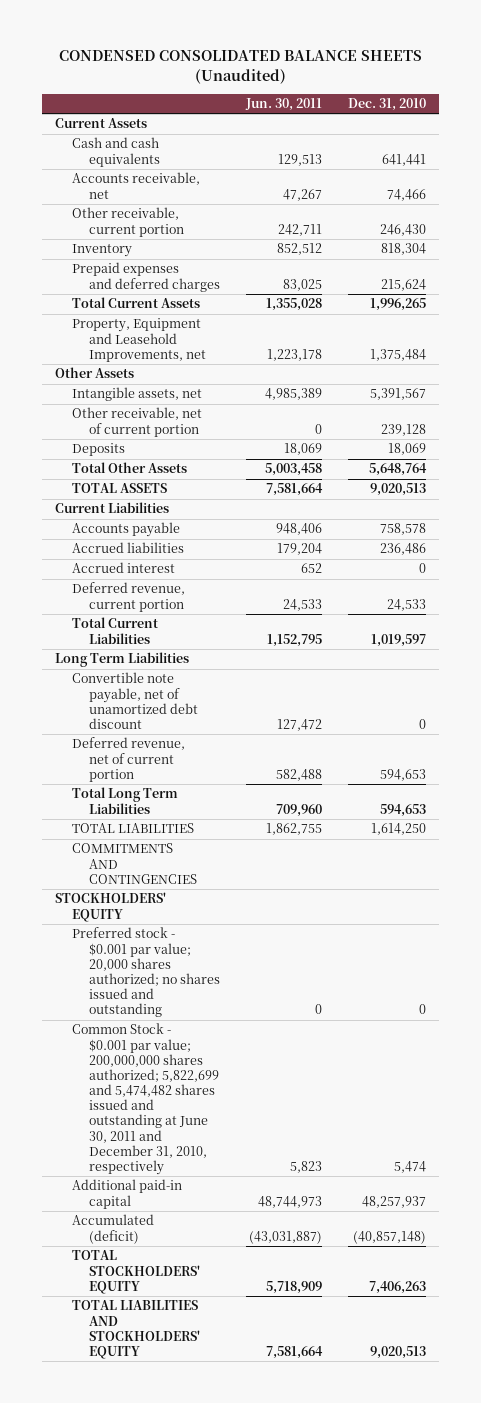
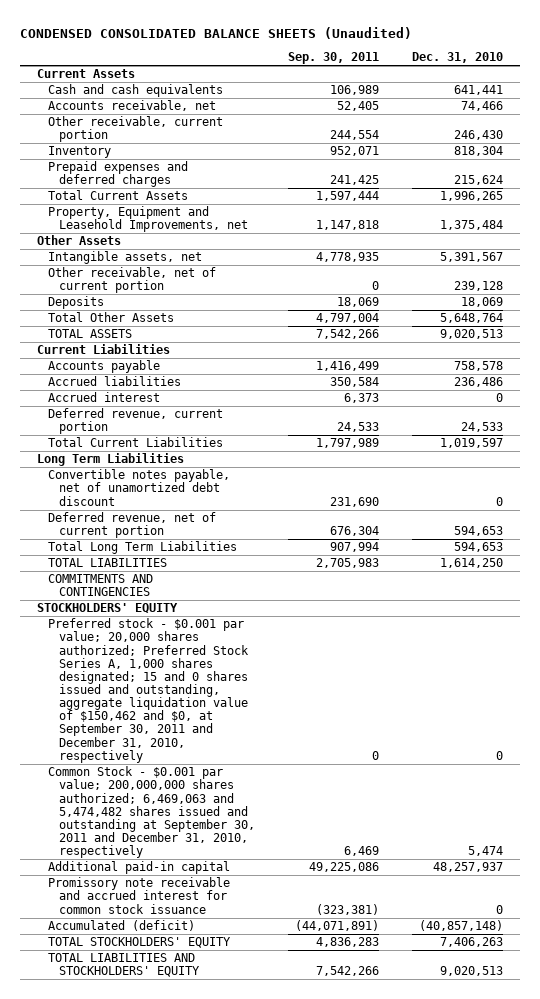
- | Jun. 30, 2011 | Dec. 31, 2010
+ | Sep. 30, 2011 | Dec. 31, 2010
- Convertible note payable, net of unamortized debt discount | 127,472 | 0
+ Convertible notes payable, net of unamortized debt discount | 231,690 | 0
- Preferred stock - $0.001 par value; 20,000 shares authorized; no shares issued and outstanding | 0 | 0
- Common Stock - $0.001 par value; 200,000,000 shares authorized; 5,822,699 and 5,474,482 shares issued and outstanding at June 30, 2011 and December 31, 2010, respectively | 5,823 | 5,474
+ Preferred stock - $0.001 par value; 20,000 shares authorized; Preferred Stock Series A, 1,000 shares designated; 15 and 0 shares issued and outstanding, aggregate liquidation value of $150,462 and $0, at September 30, 2011 and December 31, 2010, respectively | 0 | 0
+ Common Stock - $0.001 par value; 200,000,000 shares authorized; 6,469,063 and 5,474,482 shares issued and outstanding at September 30, 2011 and December 31, 2010, respectively | 6,469 | 5,474
+ Promissory note receivable and accrued interest for common stock issuance | (323,381) | 0

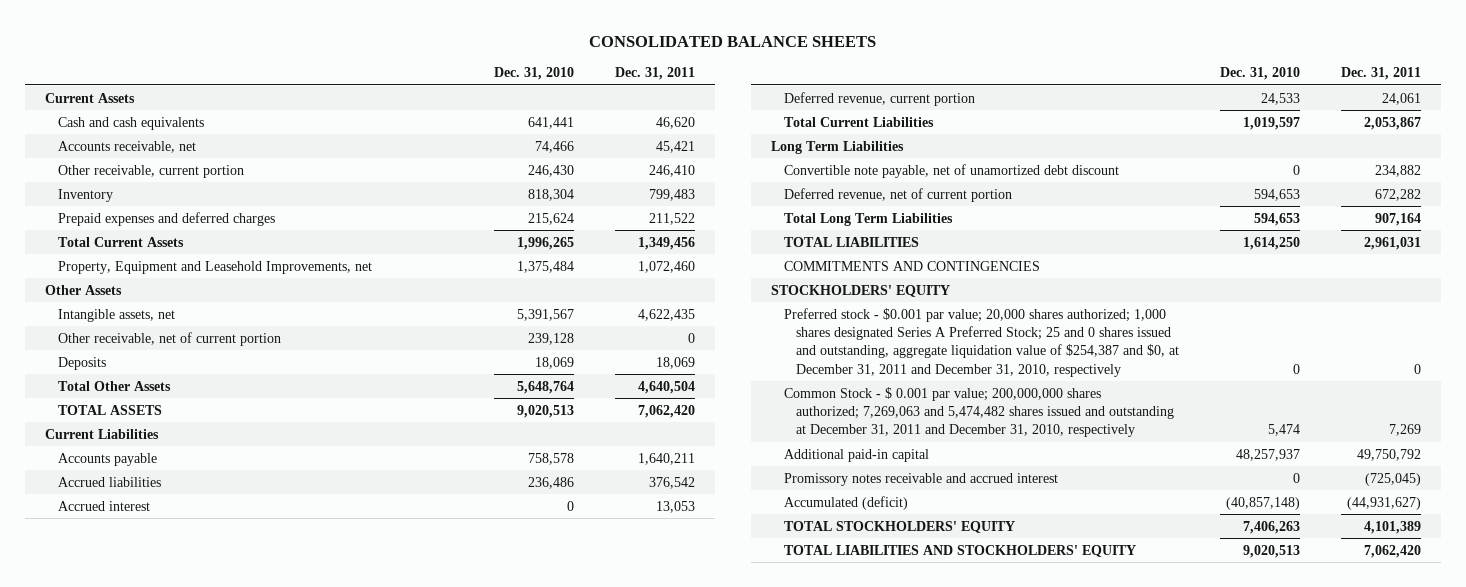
- CONDENSED CONSOLIDATED BALANCE SHEETS (Unaudited)
+ CONSOLIDATED BALANCE SHEETS
- | Sep. 30, 2011 | Dec. 31, 2010
+ | Dec. 31, 2010 | Dec. 31, 2011
- Convertible notes payable, net of unamortized debt discount | 231,690 | 0
+ Convertible note payable, net of unamortized debt discount | 0 | 234,882
- Preferred stock - $0.001 par value; 20,000 shares authorized; Preferred Stock Series A, 1,000 shares designated; 15 and 0 shares issued and outstanding, aggregate liquidation value of $150,462 and $0, at September 30, 2011 and December 31, 2010, respectively | 0 | 0
- Common Stock - $0.001 par value; 200,000,000 shares authorized; 6,469,063 and 5,474,482 shares issued and outstanding at September 30, 2011 and December 31, 2010, respectively | 6,469 | 5,474
+ Preferred stock - $0.001 par value; 20,000 shares authorized; 1,000 shares designated Series A Preferred Stock; 25 and 0 shares issued and outstanding, aggregate liquidation value of $254,387 and $0, at December 31, 2011 and December 31, 2010, respectively | 0 | 0
+ Common Stock - $ 0.001 par value; 200,000,000 shares authorized; 7,269,063 and 5,474,482 shares issued and outstanding at December 31, 2011 and December 31, 2010, respectively | 5,474 | 7,269
- Promissory note receivable and accrued interest for common stock issuance | (323,381) | 0
+ Promissory notes receivable and accrued interest | 0 | (725,045)

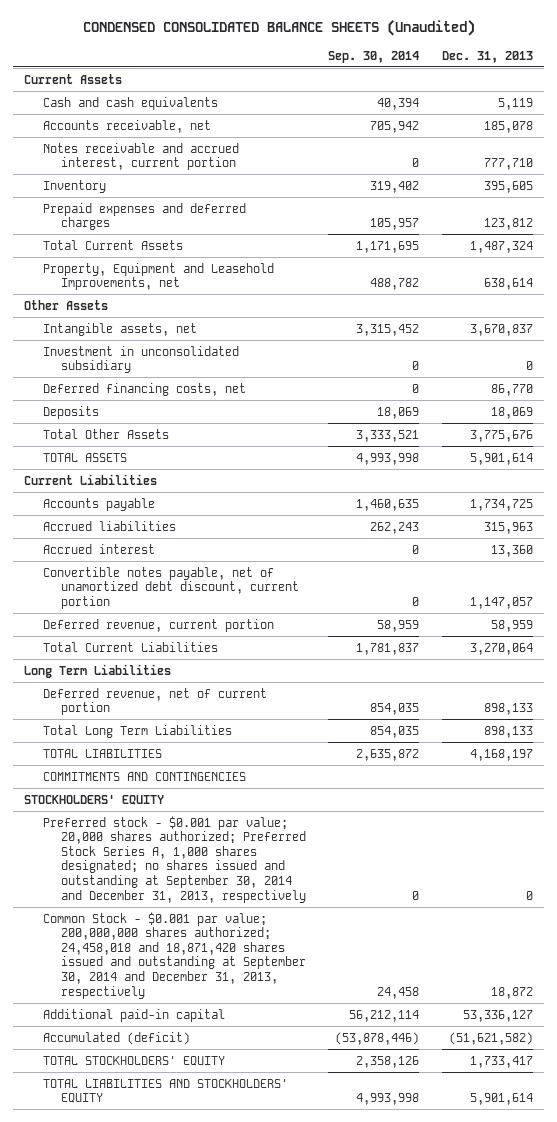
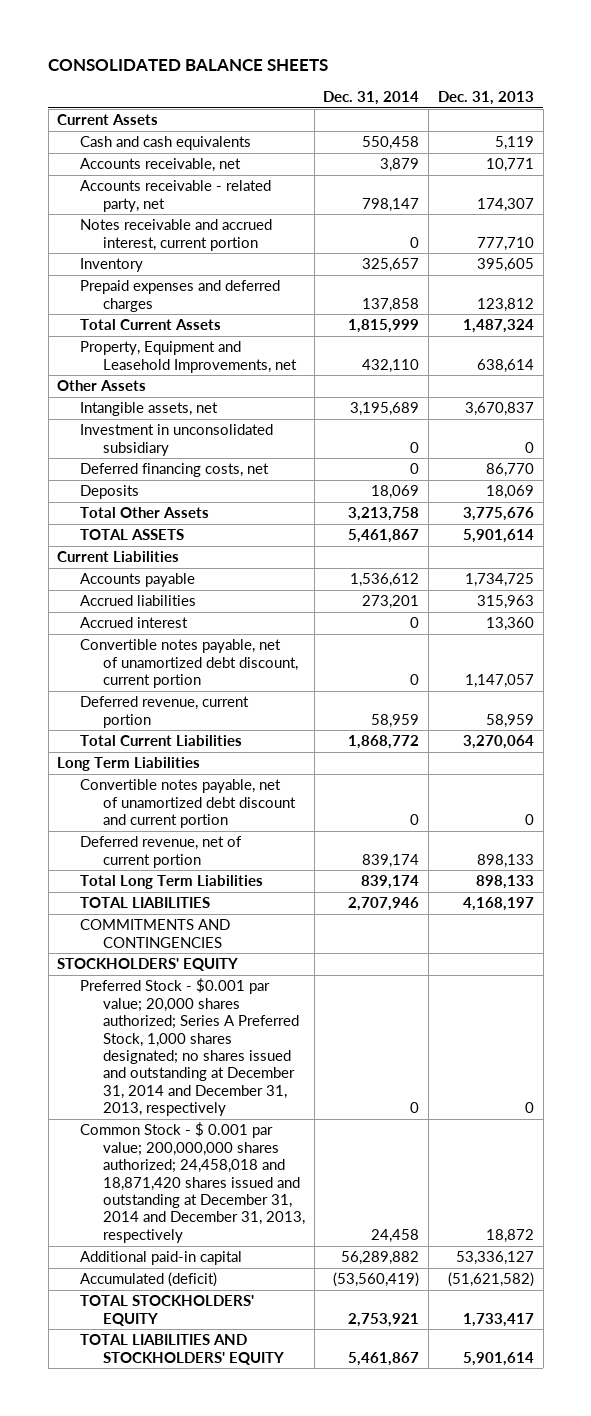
- CONDENSED CONSOLIDATED BALANCE SHEETS (Unaudited)
+ CONSOLIDATED BALANCE SHEETS
- | Sep. 30, 2014 | Dec. 31, 2013
+ | Dec. 31, 2014 | Dec. 31, 2013
- Accounts receivable, net | 705,942 | 185,078
+ Accounts receivable, net | 3,879 | 10,771
+ Accounts receivable - related party, net | 798,147 | 174,307
+ Convertible notes payable, net of unamortized debt discount and current portion | 0 | 0
- Preferred stock - $0.001 par value; 20,000 shares authorized; Preferred Stock Series A, 1,000 shares designated; no shares issued and outstanding at September 30, 2014 and December 31, 2013, respectively | 0 | 0
- Common Stock - $0.001 par value; 200,000,000 shares authorized; 24,458,018 and 18,871,420 shares issued and outstanding at September 30, 2014 and December 31, 2013, respectively | 24,458 | 18,872
+ Preferred Stock - $0.001 par value; 20,000 shares authorized; Series A Preferred Stock, 1,000 shares designated; no shares issued and outstanding at December 31, 2014 and December 31, 2013, respectively | 0 | 0
+ Common Stock - $ 0.001 par value; 200,000,000 shares authorized; 24,458,018 and 18,871,420 shares issued and outstanding at December 31, 2014 and December 31, 2013, respectively | 24,458 | 18,872

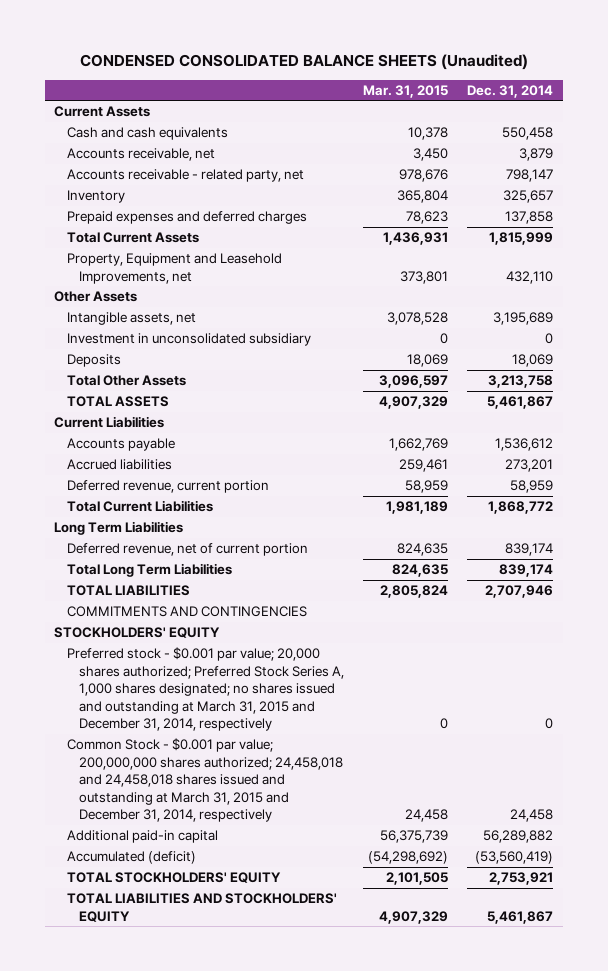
- CONSOLIDATED BALANCE SHEETS
+ CONDENSED CONSOLIDATED BALANCE SHEETS (Unaudited)
- | Dec. 31, 2014 | Dec. 31, 2013
+ | Mar. 31, 2015 | Dec. 31, 2014
- Notes receivable and accrued interest, current portion | 0 | 777,710
- Deferred financing costs, net | 0 | 86,770
- Accrued interest | 0 | 13,360
- Convertible notes payable, net of unamortized debt discount, current portion | 0 | 1,147,057
- Convertible notes payable, net of unamortized debt discount and current portion | 0 | 0
- Preferred Stock - $0.001 par value; 20,000 shares authorized; Series A Preferred Stock, 1,000 shares designated; no shares issued and outstanding at December 31, 2014 and December 31, 2013, respectively | 0 | 0
- Common Stock - $ 0.001 par value; 200,000,000 shares authorized; 24,458,018 and 18,871,420 shares issued and outstanding at December 31, 2014 and December 31, 2013, respectively | 24,458 | 18,872
+ Preferred stock - $0.001 par value; 20,000 shares authorized; Preferred Stock Series A, 1,000 shares designated; no shares issued and outstanding at March 31, 2015 and December 31, 2014, respectively | 0 | 0
+ Common Stock - $0.001 par value; 200,000,000 shares authorized; 24,458,018 and 24,458,018 shares issued and outstanding at March 31, 2015 and December 31, 2014, respectively | 24,458 | 24,458

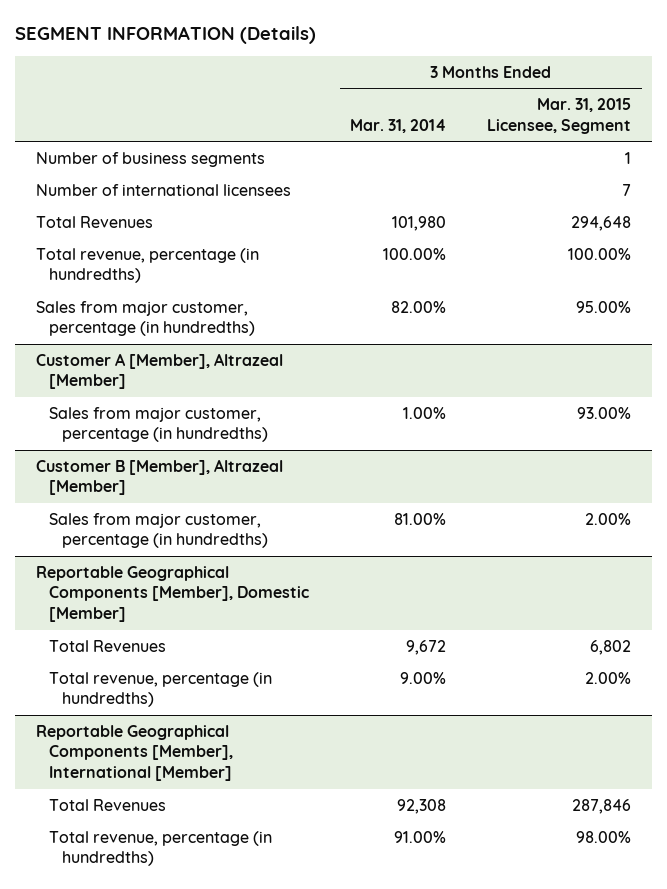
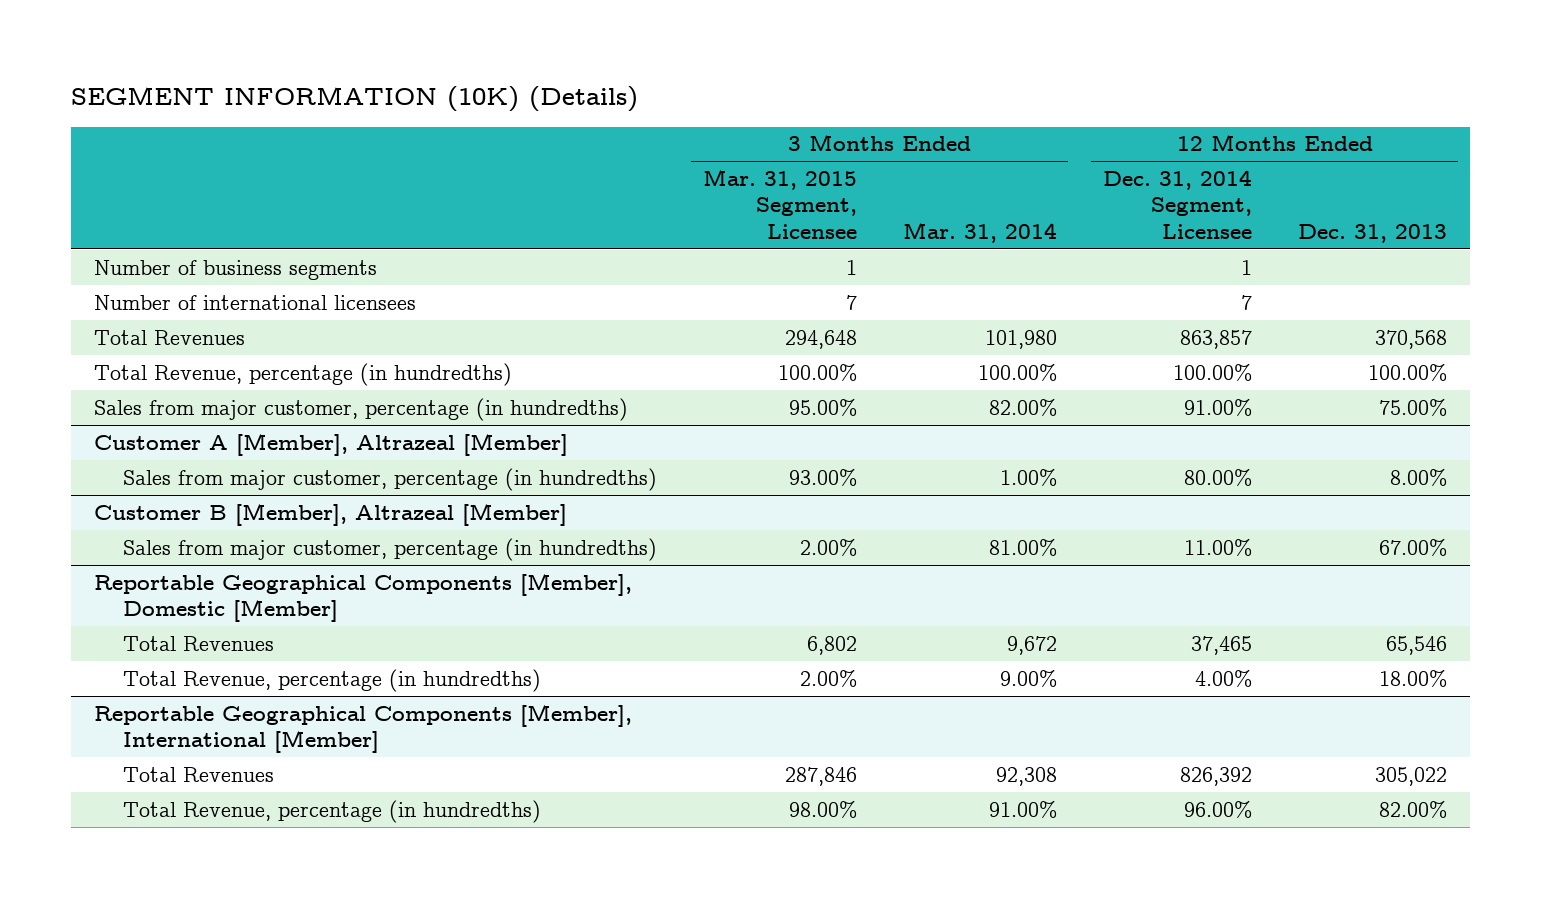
- SEGMENT INFORMATION (Details)
+ SEGMENT INFORMATION (10K) (Details)
- | 3 Months Ended Mar. 31, 2014 | 3 Months Ended Mar. 31, 2015 Licensee, Segment
+ | 3 Months Ended Mar. 31, 2015 Segment, Licensee | 3 Months Ended Mar. 31, 2014 | 12 Months Ended Dec. 31, 2014 Segment, Licensee | 12 Months Ended Dec. 31, 2013
- Total revenue, percentage (in hundredths) | 100.00% | 100.00%
+ Total Revenue, percentage (in hundredths) | 100.00% | 100.00% | 100.00% | 100.00%
@ Reportable Geographical Components [Member], Domestic [Member]
- Total revenue, percentage (in hundredths) | 9.00% | 2.00%
+ Total Revenue, percentage (in hundredths) | 2.00% | 9.00% | 4.00% | 18.00%
@ Reportable Geographical Components [Member], International [Member]
- Total revenue, percentage (in hundredths) | 91.00% | 98.00%
+ Total Revenue, percentage (in hundredths) | 98.00% | 91.00% | 96.00% | 82.00%

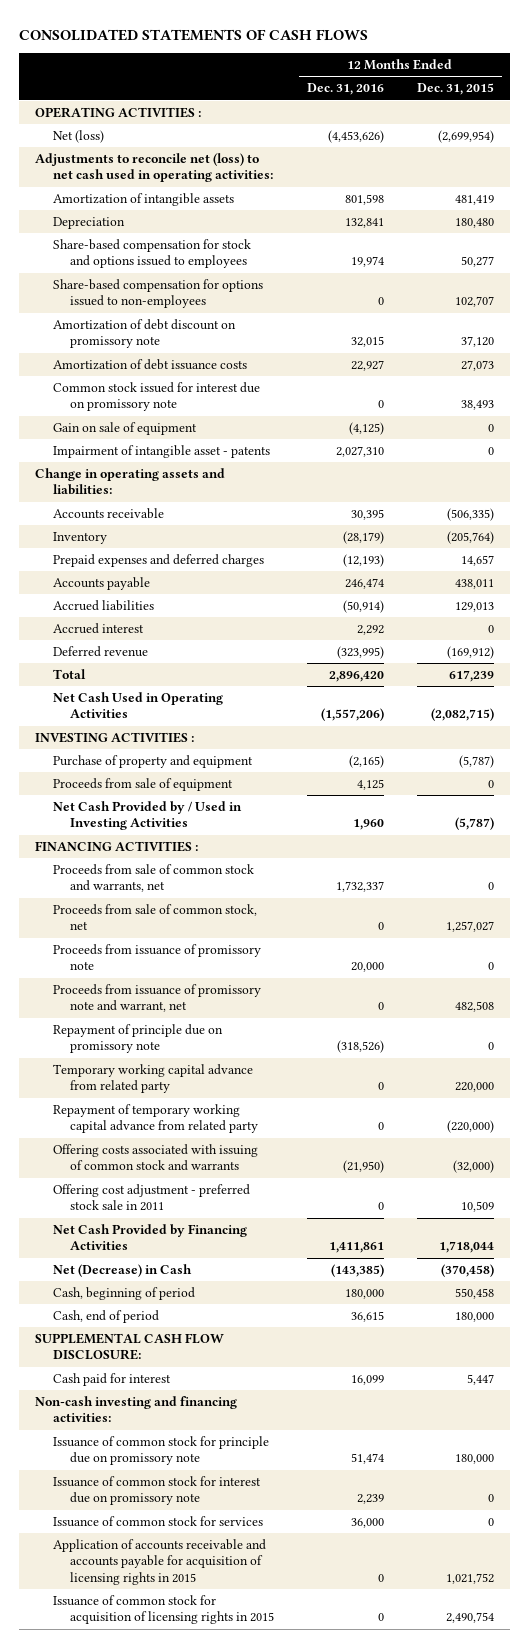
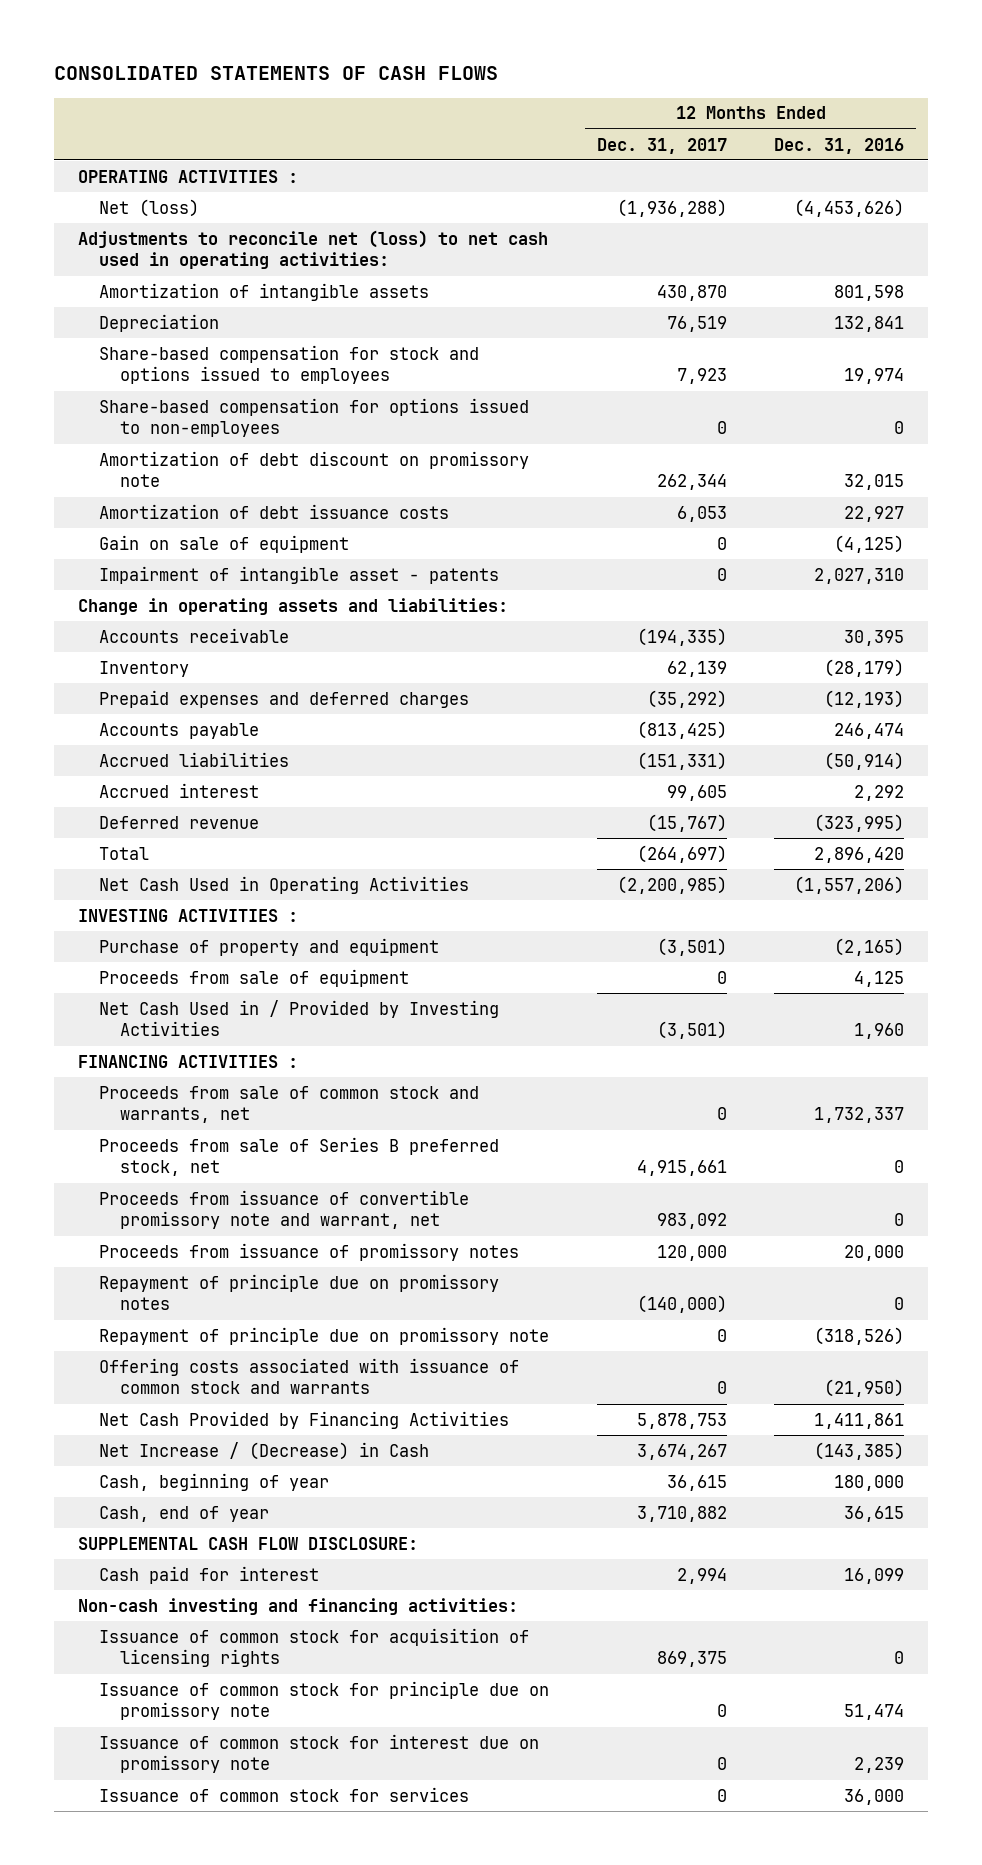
- | 12 Months Ended Dec. 31, 2016 | 12 Months Ended Dec. 31, 2015
+ | 12 Months Ended Dec. 31, 2017 | 12 Months Ended Dec. 31, 2016
- Common stock issued for interest due on promissory note | 0 | 38,493
- Net Cash Provided by / Used in Investing Activities | 1,960 | (5,787)
+ Net Cash Used in / Provided by Investing Activities | (3,501) | 1,960
- Proceeds from sale of common stock, net | 0 | 1,257,027
- Proceeds from issuance of promissory note | 20,000 | 0
- Proceeds from issuance of promissory note and warrant, net | 0 | 482,508
+ Proceeds from sale of Series B preferred stock, net | 4,915,661 | 0
+ Proceeds from issuance of convertible promissory note and warrant, net | 983,092 | 0
+ Proceeds from issuance of promissory notes | 120,000 | 20,000
+ Repayment of principle due on promissory notes | (140,000) | 0
- Temporary working capital advance from related party | 0 | 220,000
- Repayment of temporary working capital advance from related party | 0 | (220,000)
- Offering costs associated with issuing of common stock and warrants | (21,950) | (32,000)
- Offering cost adjustment - preferred stock sale in 2011 | 0 | 10,509
+ Offering costs associated with issuance of common stock and warrants | 0 | (21,950)
- Net (Decrease) in Cash | (143,385) | (370,458)
- Cash, beginning of period | 180,000 | 550,458
- Cash, end of period | 36,615 | 180,000
+ Net Increase / (Decrease) in Cash | 3,674,267 | (143,385)
+ Cash, beginning of year | 36,615 | 180,000
+ Cash, end of year | 3,710,882 | 36,615
+ Issuance of common stock for acquisition of licensing rights | 869,375 | 0
- Application of accounts receivable and accounts payable for acquisition of licensing rights in 2015 | 0 | 1,021,752
- Issuance of common stock for acquisition of licensing rights in 2015 | 0 | 2,490,754

